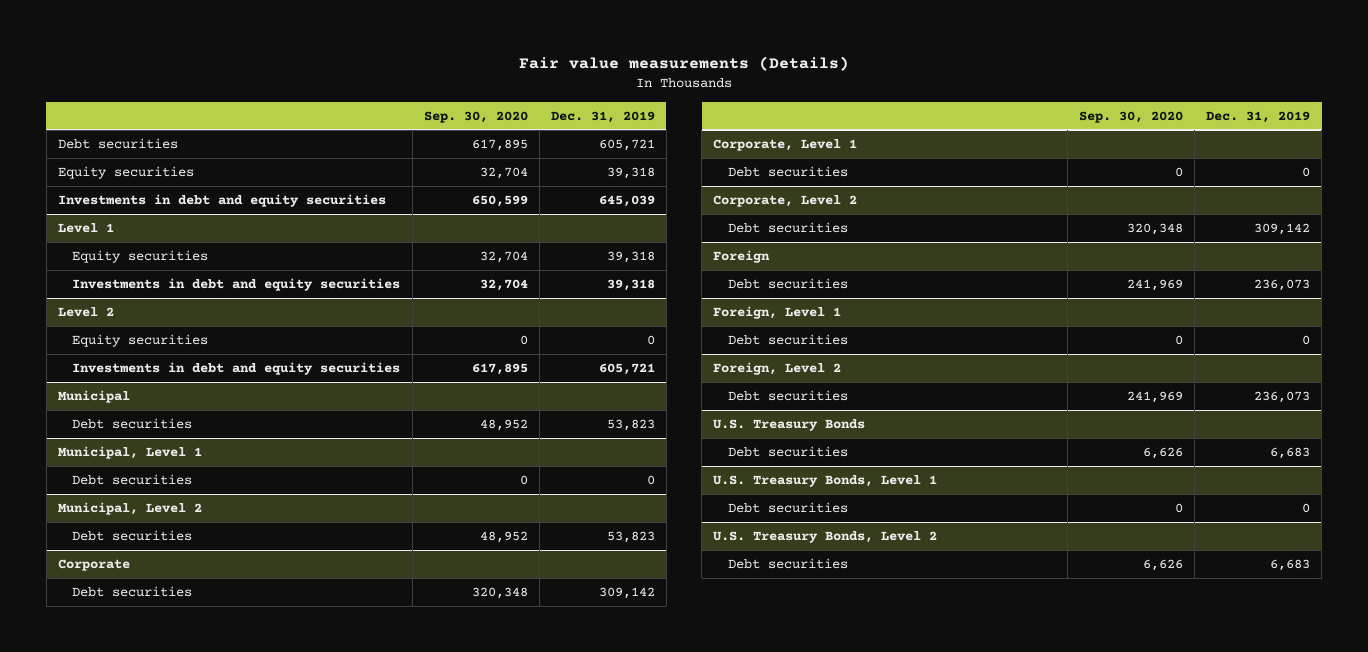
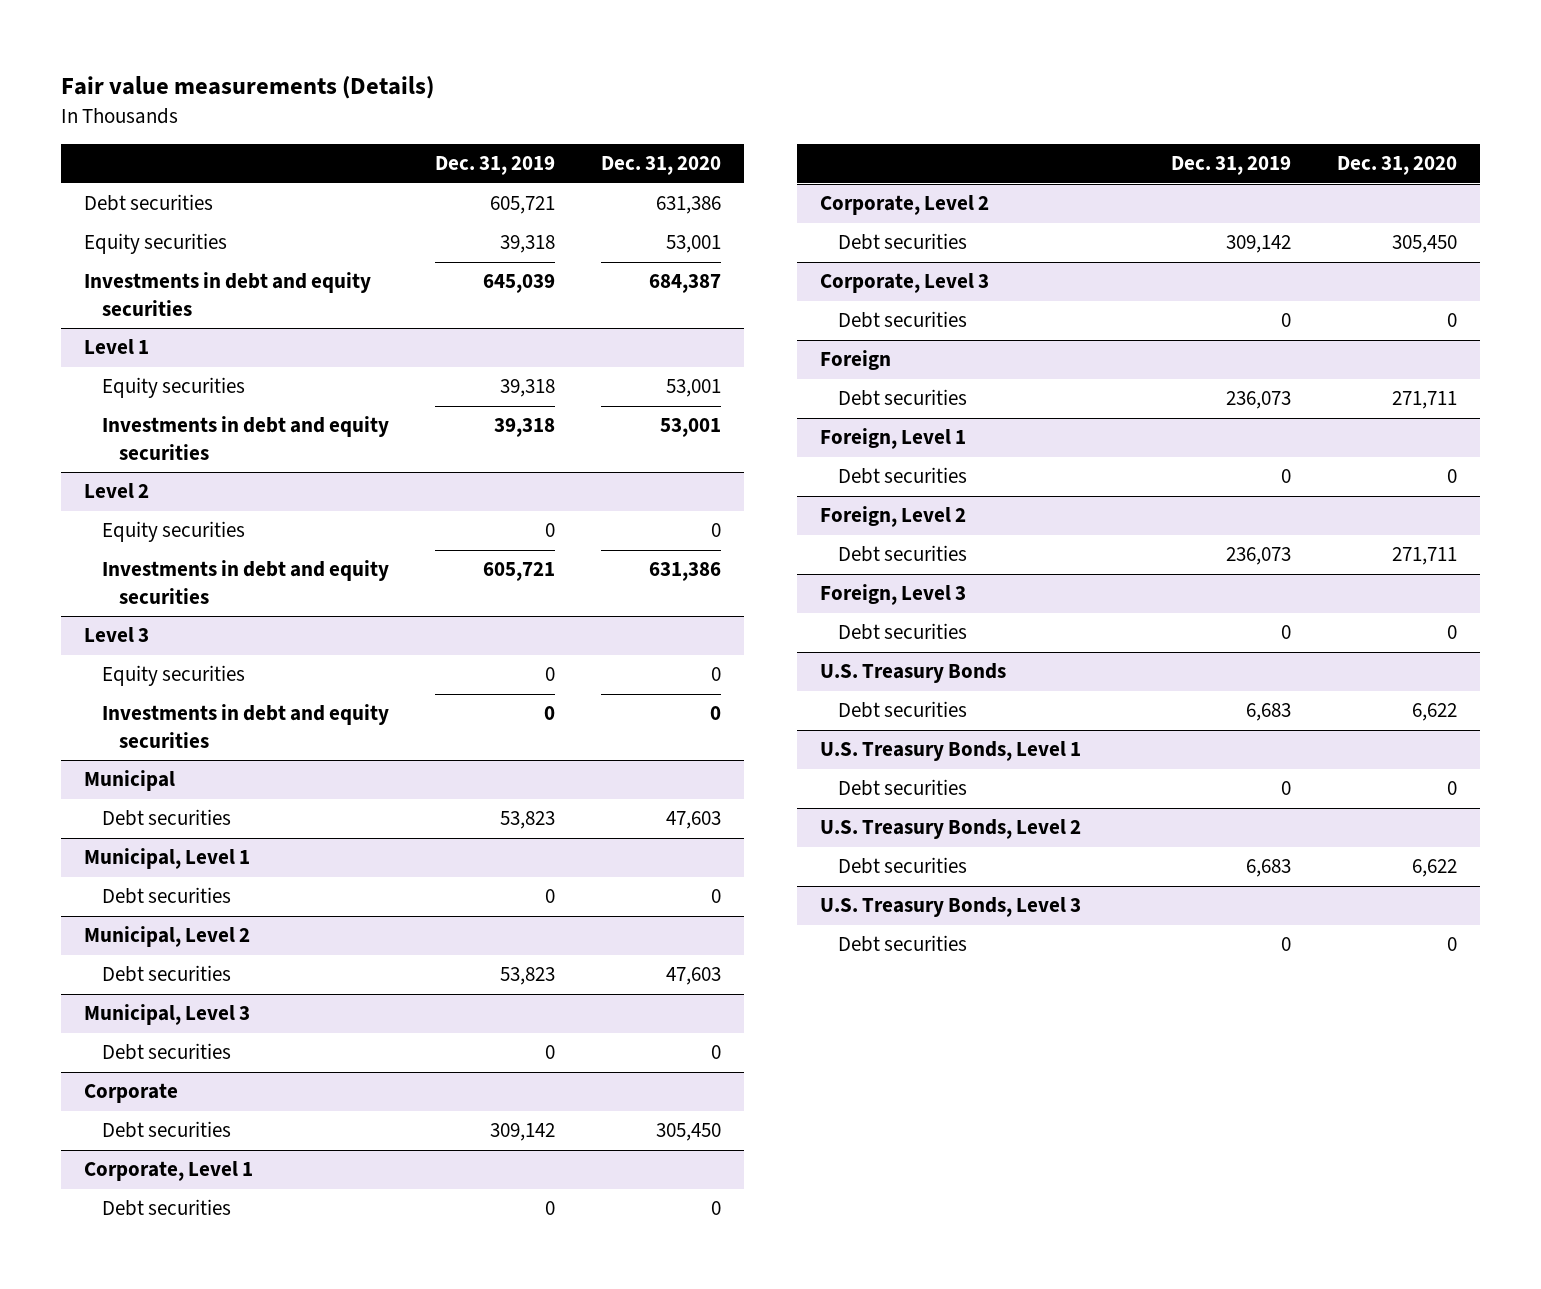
- | Sep. 30, 2020 | Dec. 31, 2019
+ | Dec. 31, 2019 | Dec. 31, 2020
+ Level 3
+ Equity securities | 0 | 0
+ Investments in debt and equity securities | 0 | 0
+ Municipal, Level 3
+ Debt securities | 0 | 0
+ Corporate, Level 3
+ Debt securities | 0 | 0
+ Foreign, Level 3
+ Debt securities | 0 | 0
+ U.S. Treasury Bonds, Level 3
+ Debt securities | 0 | 0

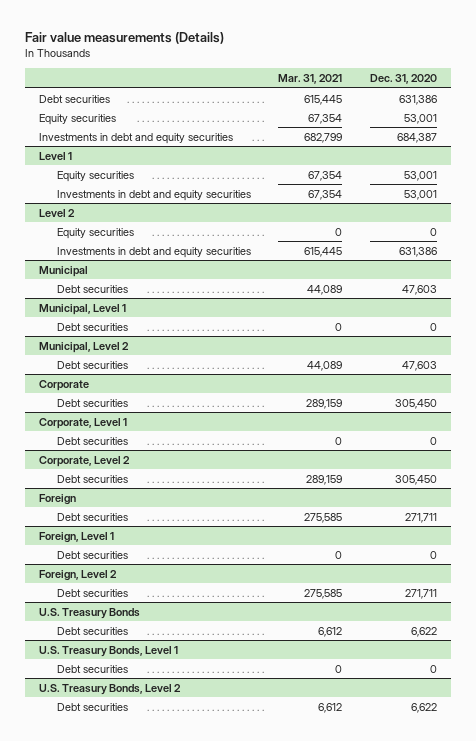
- | Dec. 31, 2019 | Dec. 31, 2020
+ | Mar. 31, 2021 | Dec. 31, 2020
- Level 3
- Equity securities | 0 | 0
- Investments in debt and equity securities | 0 | 0
- Municipal, Level 3
- Debt securities | 0 | 0
- Corporate, Level 3
- Debt securities | 0 | 0
- Foreign, Level 3
- Debt securities | 0 | 0
- U.S. Treasury Bonds, Level 3
- Debt securities | 0 | 0

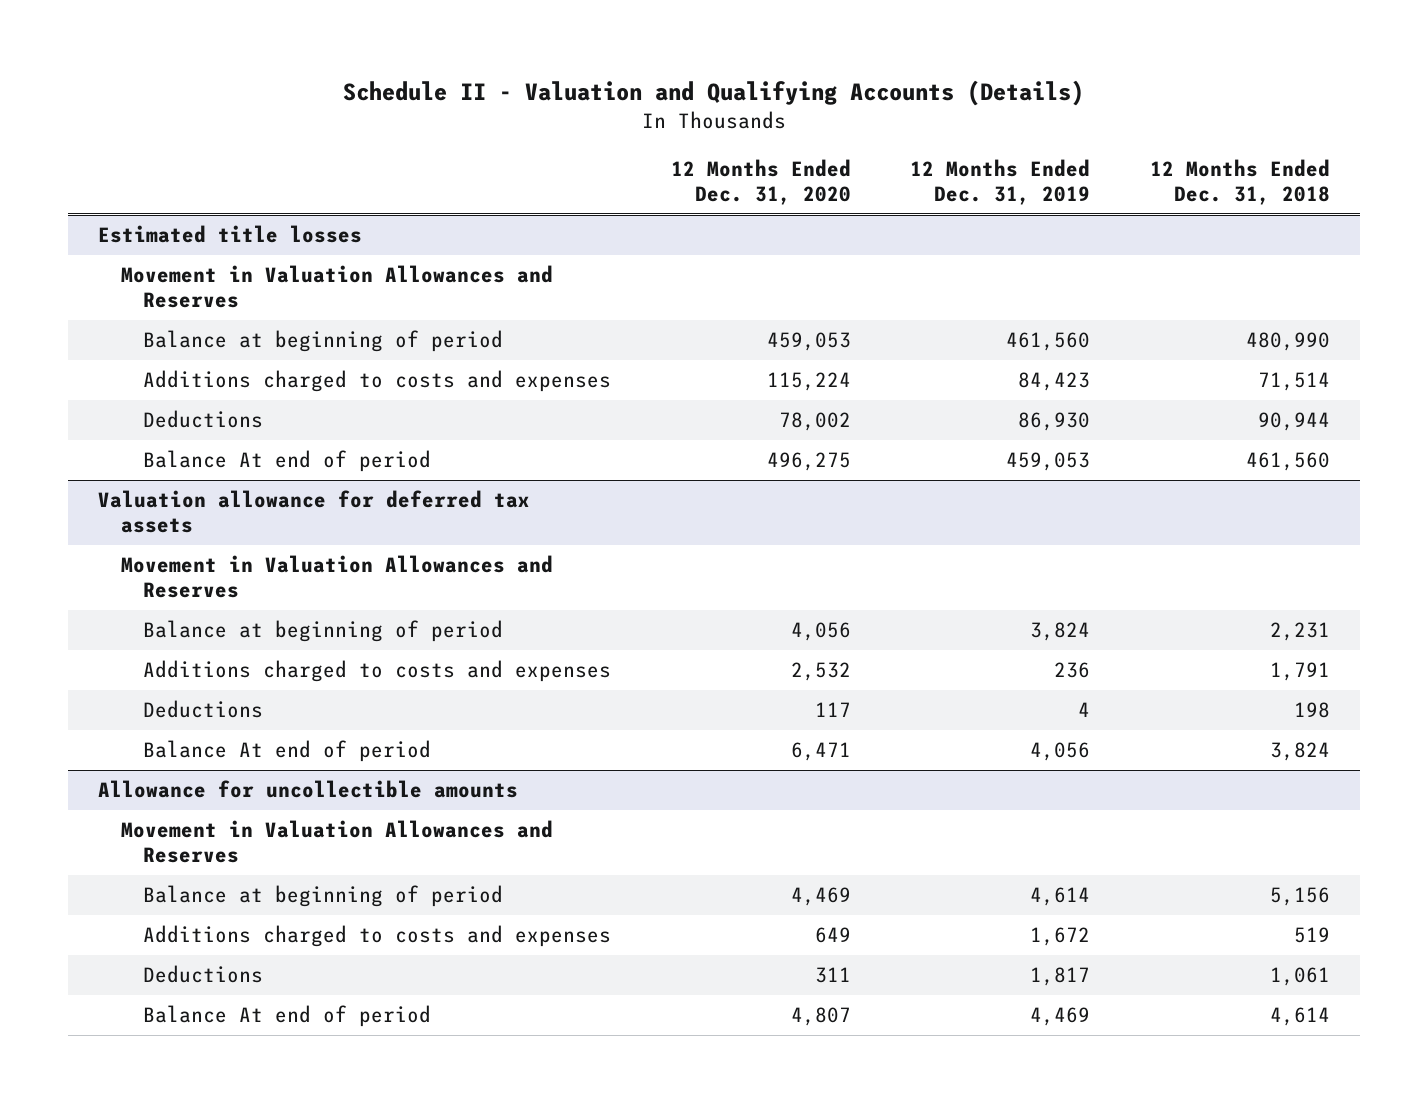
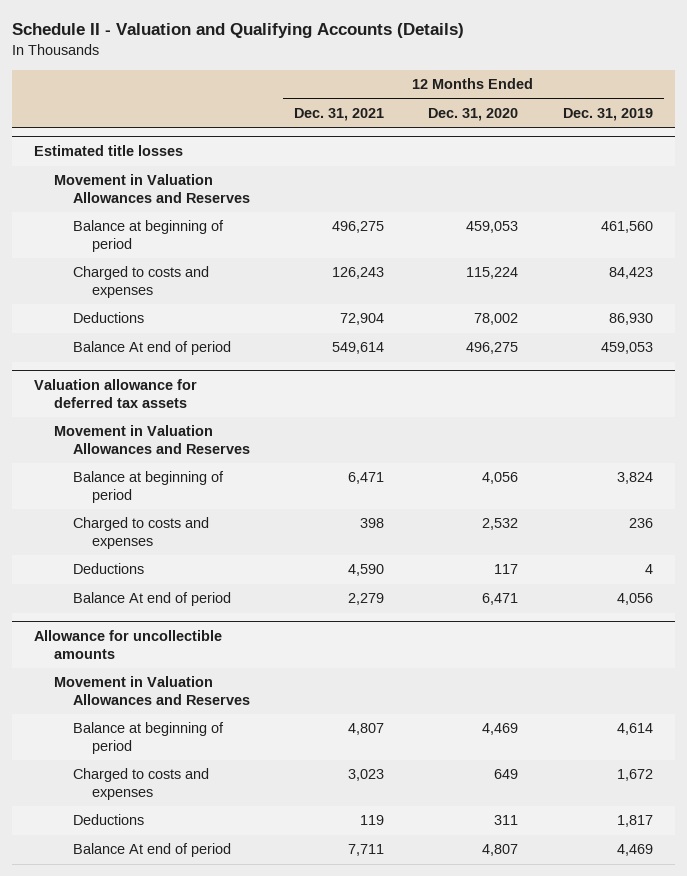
- | 12 Months Ended Dec. 31, 2020 | 12 Months Ended Dec. 31, 2019 | 12 Months Ended Dec. 31, 2018
+ | 12 Months Ended Dec. 31, 2021 | 12 Months Ended Dec. 31, 2020 | 12 Months Ended Dec. 31, 2019
@ Estimated title losses
- Additions charged to costs and expenses | 115,224 | 84,423 | 71,514
+ Charged to costs and expenses | 126,243 | 115,224 | 84,423
@ Valuation allowance for deferred tax assets
- Additions charged to costs and expenses | 2,532 | 236 | 1,791
+ Charged to costs and expenses | 398 | 2,532 | 236
@ Allowance for uncollectible amounts
- Additions charged to costs and expenses | 649 | 1,672 | 519
+ Charged to costs and expenses | 3,023 | 649 | 1,672

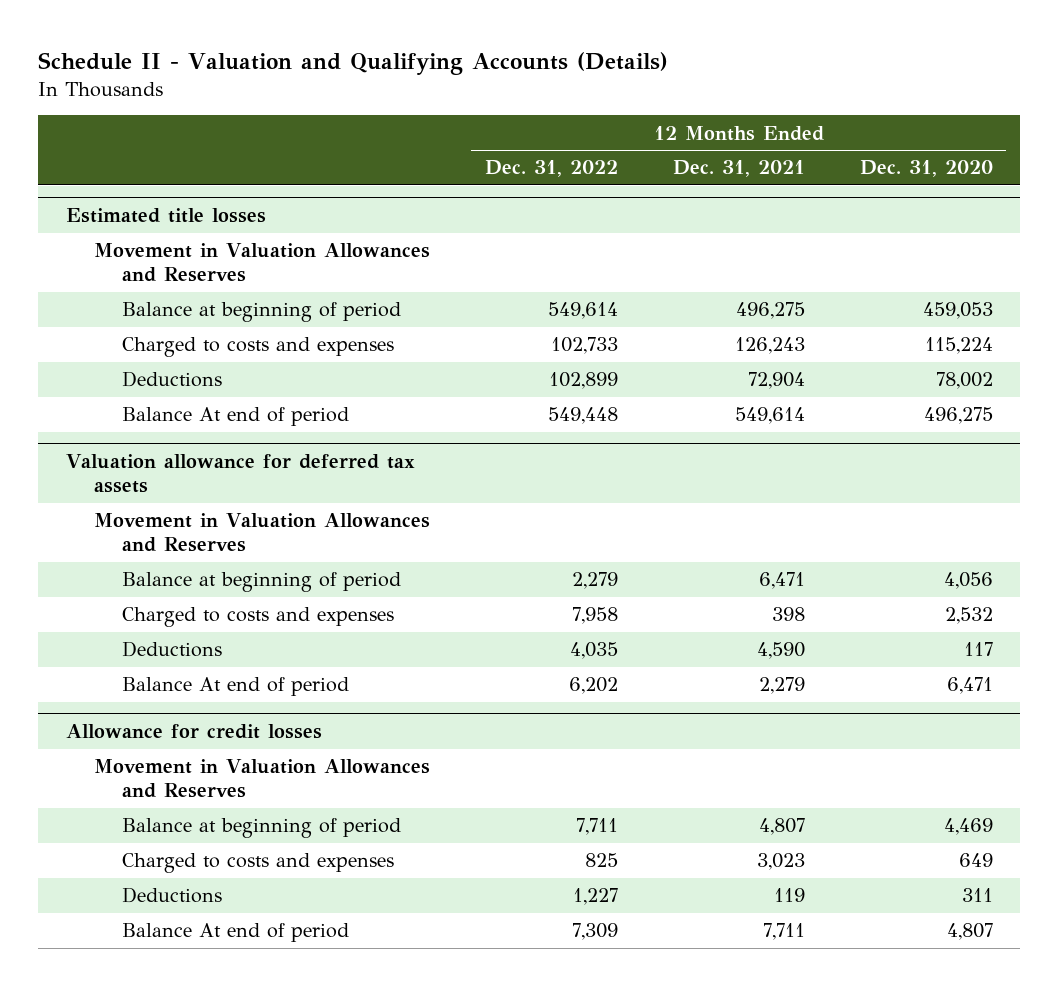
- | 12 Months Ended Dec. 31, 2021 | 12 Months Ended Dec. 31, 2020 | 12 Months Ended Dec. 31, 2019
+ | 12 Months Ended Dec. 31, 2022 | 12 Months Ended Dec. 31, 2021 | 12 Months Ended Dec. 31, 2020
- Allowance for uncollectible amounts
+ Allowance for credit losses

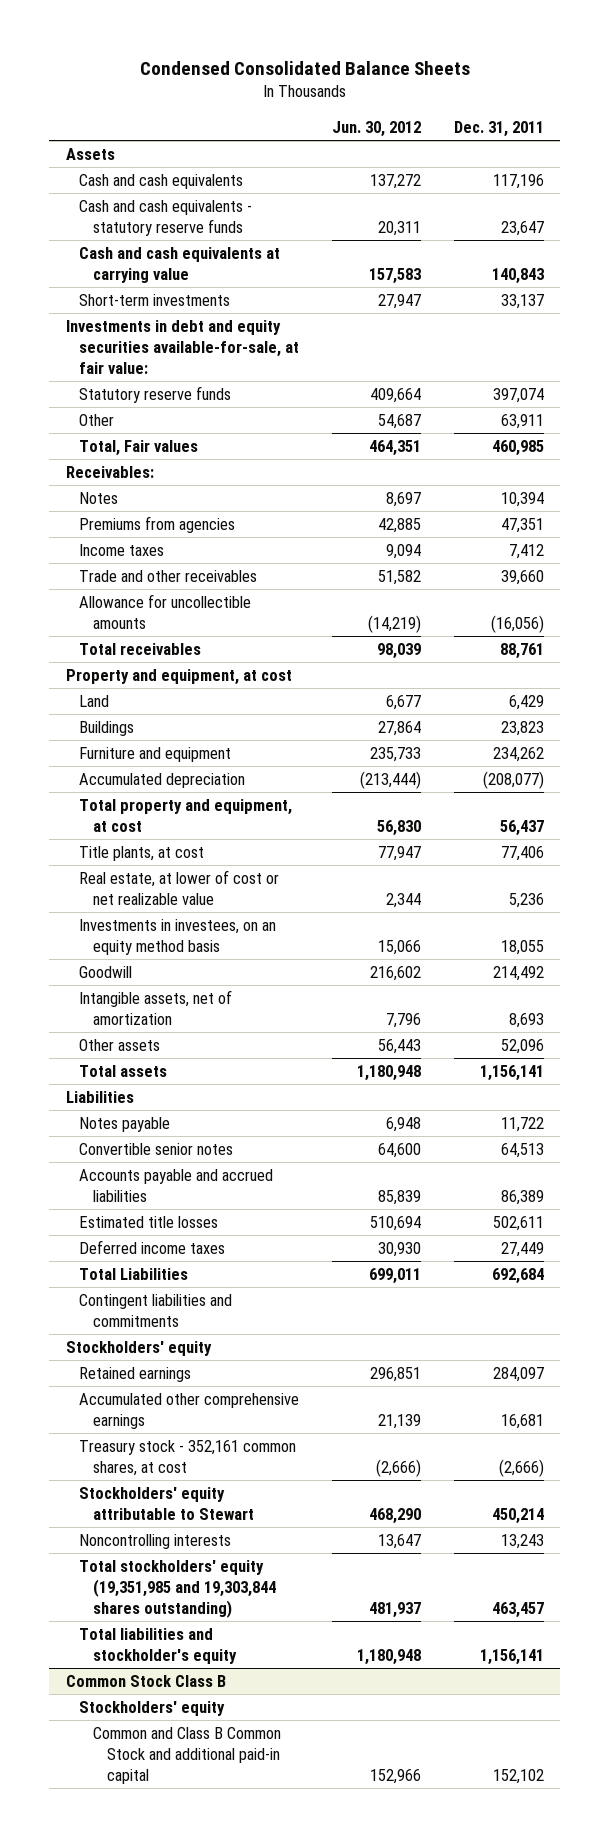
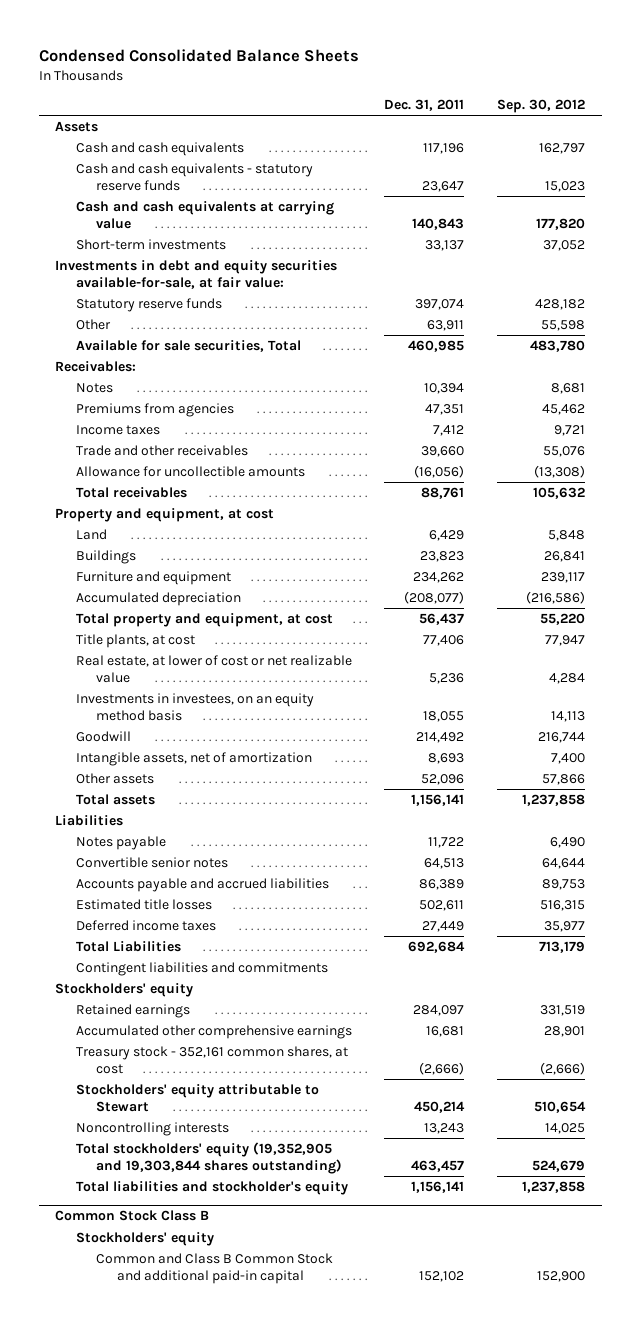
- | Jun. 30, 2012 | Dec. 31, 2011
+ | Dec. 31, 2011 | Sep. 30, 2012
- Total, Fair values | 464,351 | 460,985
+ Available for sale securities, Total | 460,985 | 483,780
- Total stockholders' equity (19,351,985 and 19,303,844 shares outstanding) | 481,937 | 463,457
+ Total stockholders' equity (19,352,905 and 19,303,844 shares outstanding) | 463,457 | 524,679

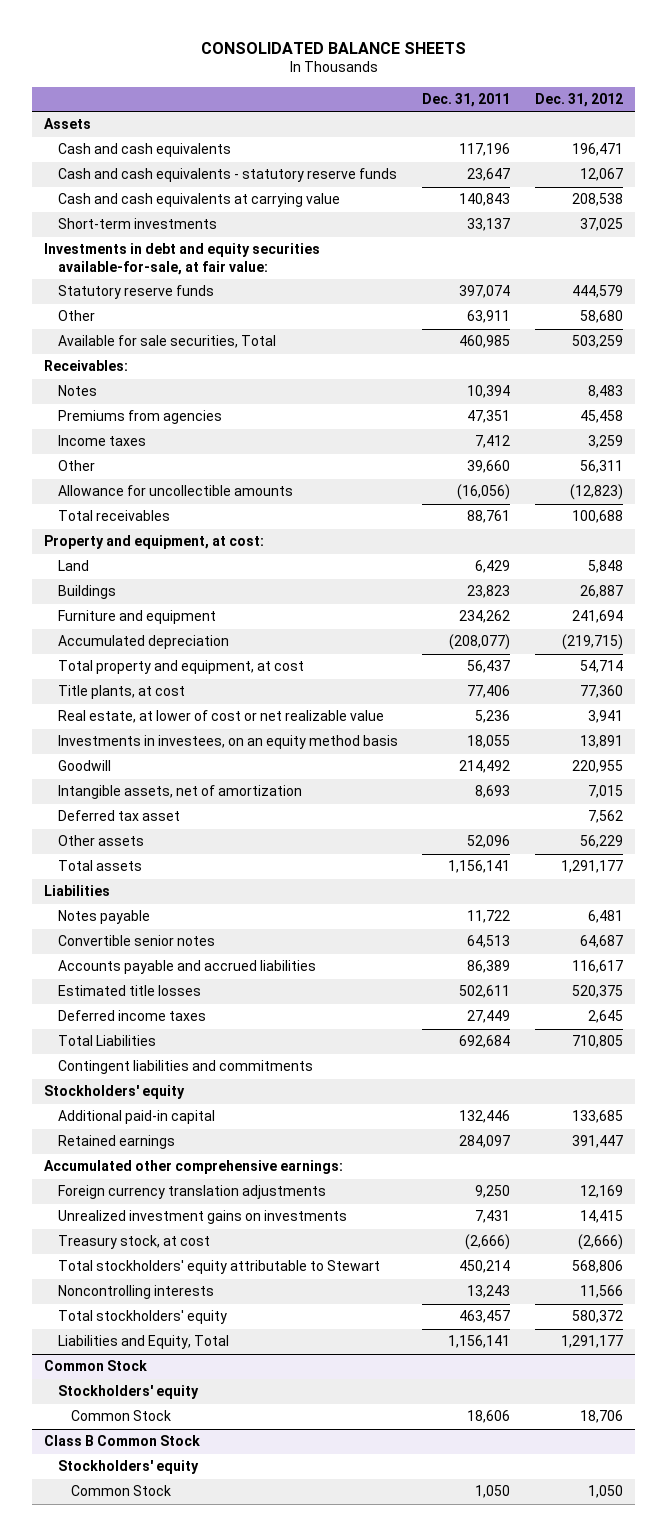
- Condensed Consolidated Balance Sheets
+ CONSOLIDATED BALANCE SHEETS
- | Dec. 31, 2011 | Sep. 30, 2012
+ | Dec. 31, 2011 | Dec. 31, 2012
- Trade and other receivables | 39,660 | 55,076
+ Other | 39,660 | 56,311
- Property and equipment, at cost
+ Property and equipment, at cost:
+ Deferred tax asset | | 7,562
+ Additional paid-in capital | 132,446 | 133,685
- Accumulated other comprehensive earnings | 16,681 | 28,901
- Treasury stock - 352,161 common shares, at cost | (2,666) | (2,666)
- Stockholders' equity attributable to Stewart | 450,214 | 510,654
+ Accumulated other comprehensive earnings:
+ Foreign currency translation adjustments | 9,250 | 12,169
+ Unrealized investment gains on investments | 7,431 | 14,415
+ Treasury stock, at cost | (2,666) | (2,666)
+ Total stockholders' equity attributable to Stewart | 450,214 | 568,806
- Total stockholders' equity (19,352,905 and 19,303,844 shares outstanding) | 463,457 | 524,679
- Total liabilities and stockholder's equity | 1,156,141 | 1,237,858
- Common Stock Class B
+ Total stockholders' equity | 463,457 | 580,372
+ Liabilities and Equity, Total | 1,156,141 | 1,291,177
+ Common Stock
- Common and Class B Common Stock and additional paid-in capital | 152,102 | 152,900
+ Common Stock | 18,606 | 18,706
+ Class B Common Stock
+ Stockholders' equity
+ Common Stock | 1,050 | 1,050

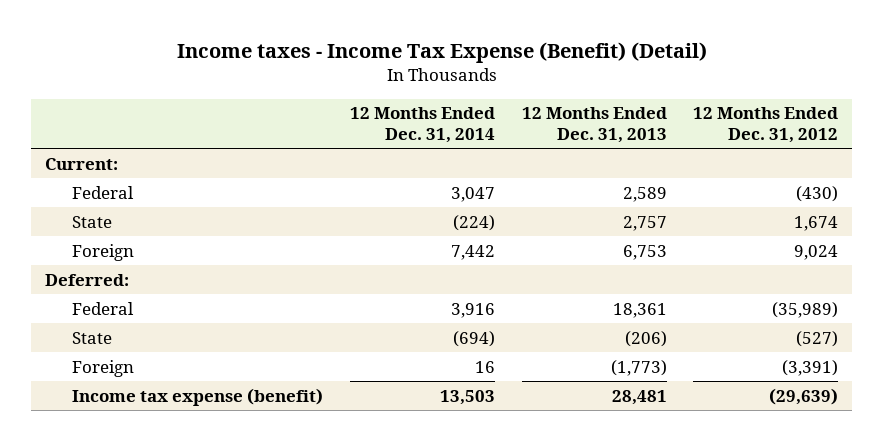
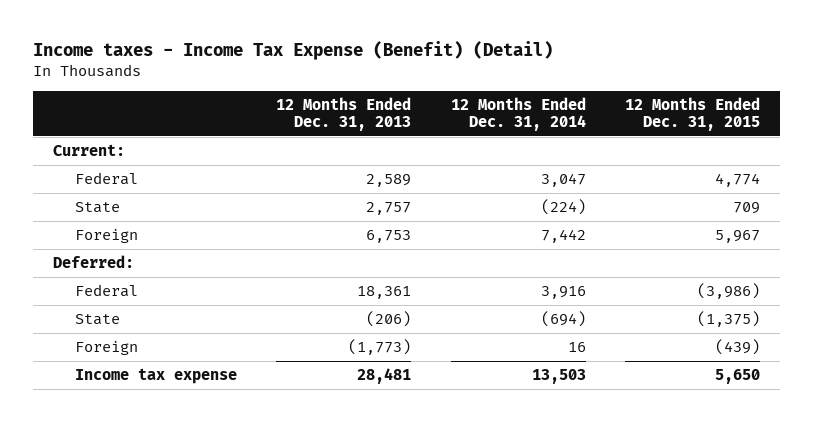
- | 12 Months Ended Dec. 31, 2014 | 12 Months Ended Dec. 31, 2013 | 12 Months Ended Dec. 31, 2012
+ | 12 Months Ended Dec. 31, 2013 | 12 Months Ended Dec. 31, 2014 | 12 Months Ended Dec. 31, 2015
- Income tax expense (benefit) | 13,503 | 28,481 | (29,639)
+ Income tax expense | 28,481 | 13,503 | 5,650

